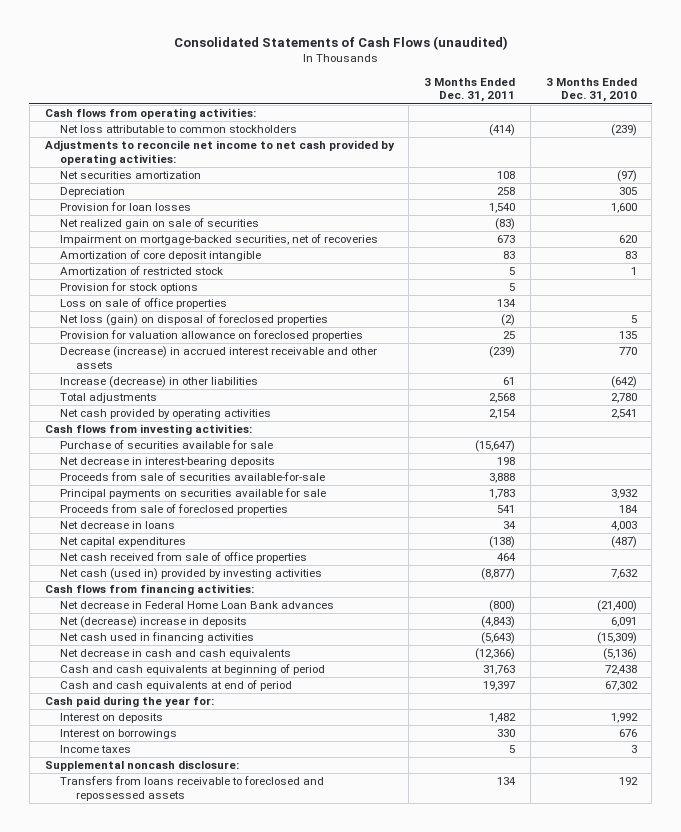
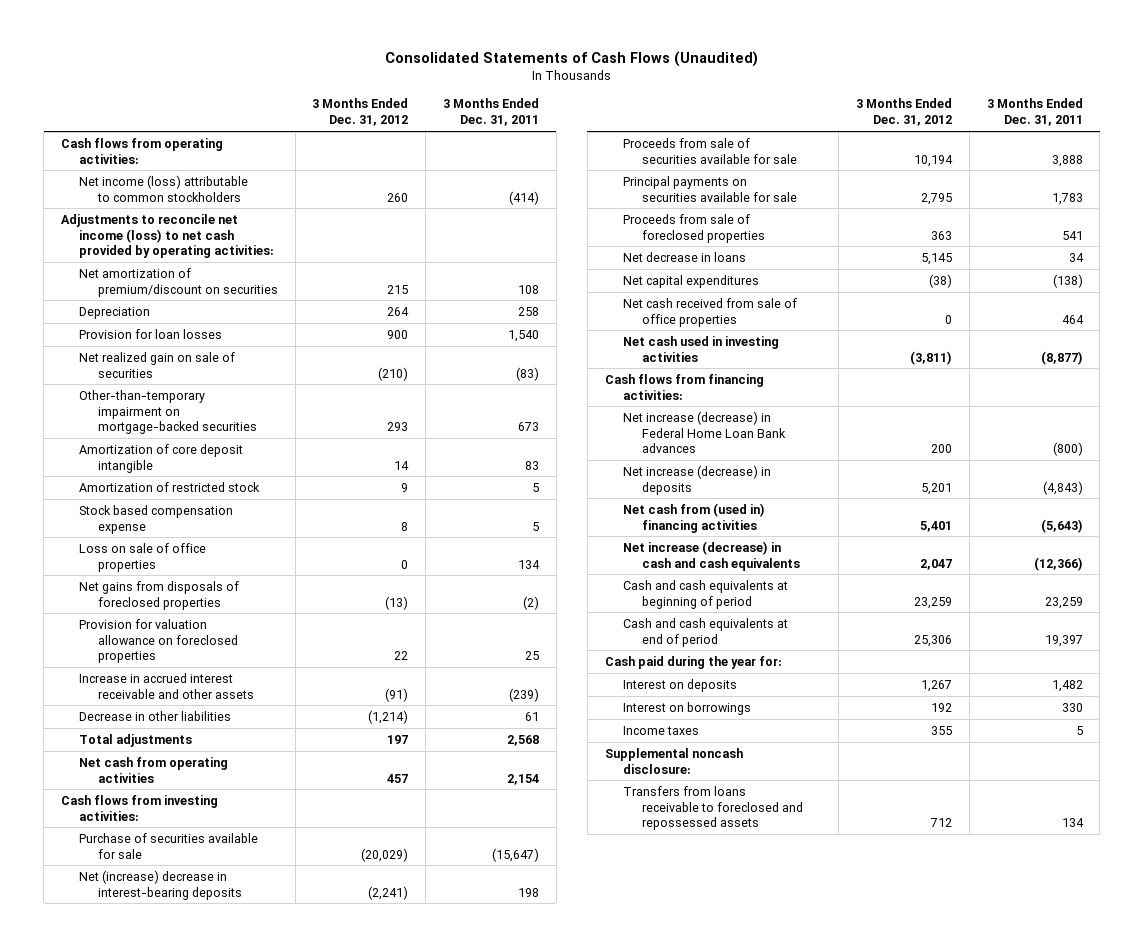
- Consolidated Statements of Cash Flows (unaudited)
+ Consolidated Statements of Cash Flows (Unaudited)
- | 3 Months Ended Dec. 31, 2011 | 3 Months Ended Dec. 31, 2010
+ | 3 Months Ended Dec. 31, 2012 | 3 Months Ended Dec. 31, 2011
- Net loss attributable to common stockholders | (414) | (239)
- Adjustments to reconcile net income to net cash provided by operating activities:
- Net securities amortization | 108 | (97)
+ Net income (loss) attributable to common stockholders | 260 | (414)
+ Adjustments to reconcile net income (loss) to net cash provided by operating activities:
+ Net amortization of premium/discount on securities | 215 | 108
- Impairment on mortgage-backed securities, net of recoveries | 673 | 620
+ Other-than-temporary impairment on mortgage-backed securities | 293 | 673
- Provision for stock options | 5 |
+ Stock based compensation expense | 8 | 5
- Net loss (gain) on disposal of foreclosed properties | (2) | 5
+ Net gains from disposals of foreclosed properties | (13) | (2)
- Decrease (increase) in accrued interest receivable and other assets | (239) | 770
- Increase (decrease) in other liabilities | 61 | (642)
+ Increase in accrued interest receivable and other assets | (91) | (239)
+ Decrease in other liabilities | (1,214) | 61
- Net cash provided by operating activities | 2,154 | 2,541
+ Net cash from operating activities | 457 | 2,154
- Net decrease in interest-bearing deposits | 198 |
- Proceeds from sale of securities available-for-sale | 3,888 |
+ Net (increase) decrease in interest-bearing deposits | (2,241) | 198
+ Proceeds from sale of securities available for sale | 10,194 | 3,888
- Net cash (used in) provided by investing activities | (8,877) | 7,632
+ Net cash used in investing activities | (3,811) | (8,877)
- Net decrease in Federal Home Loan Bank advances | (800) | (21,400)
- Net (decrease) increase in deposits | (4,843) | 6,091
- Net cash used in financing activities | (5,643) | (15,309)
- Net decrease in cash and cash equivalents | (12,366) | (5,136)
- Cash and cash equivalents at beginning of period | 31,763 | 72,438
+ Net increase (decrease) in Federal Home Loan Bank advances | 200 | (800)
+ Net increase (decrease) in deposits | 5,201 | (4,843)
+ Net cash from (used in) financing activities | 5,401 | (5,643)
+ Net increase (decrease) in cash and cash equivalents | 2,047 | (12,366)
+ Cash and cash equivalents at beginning of period | 23,259 | 23,259

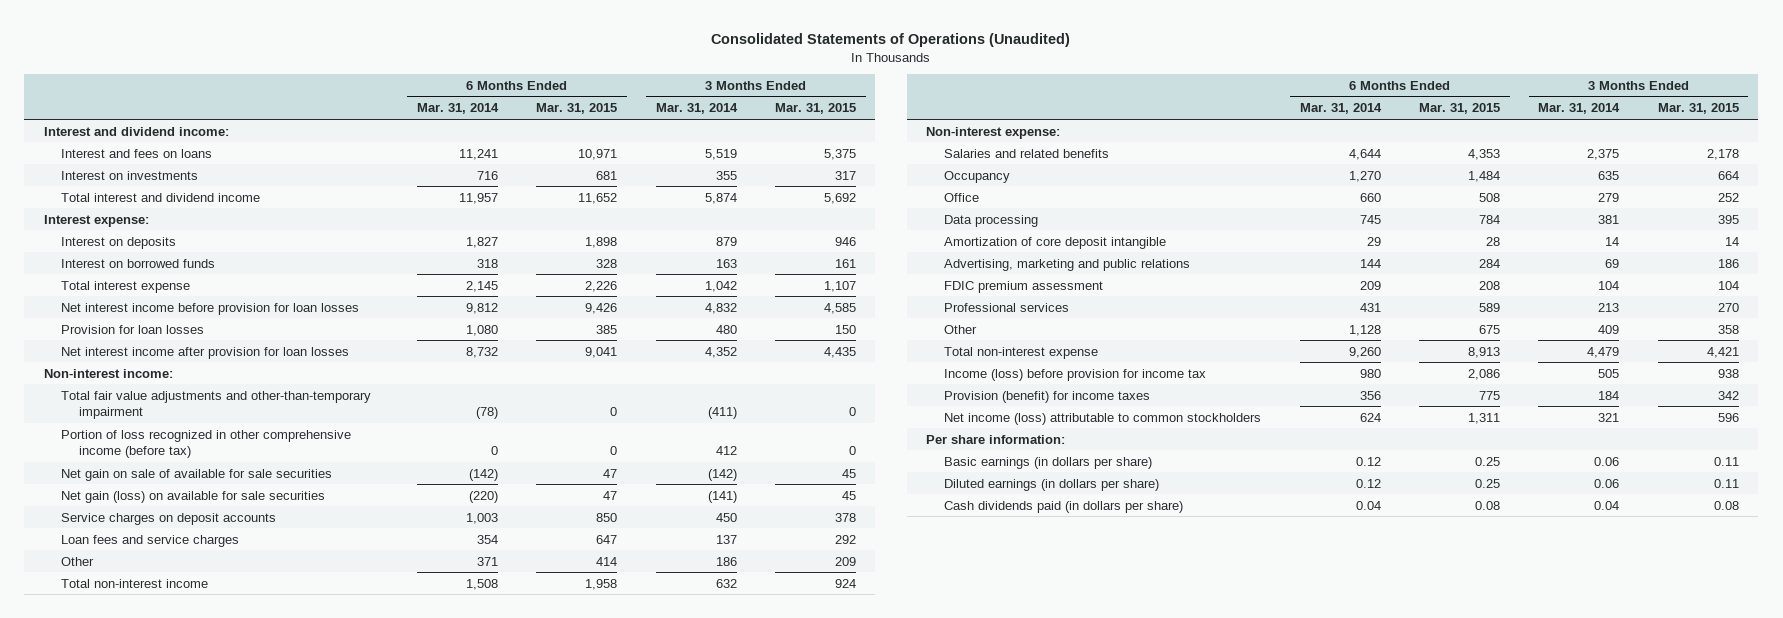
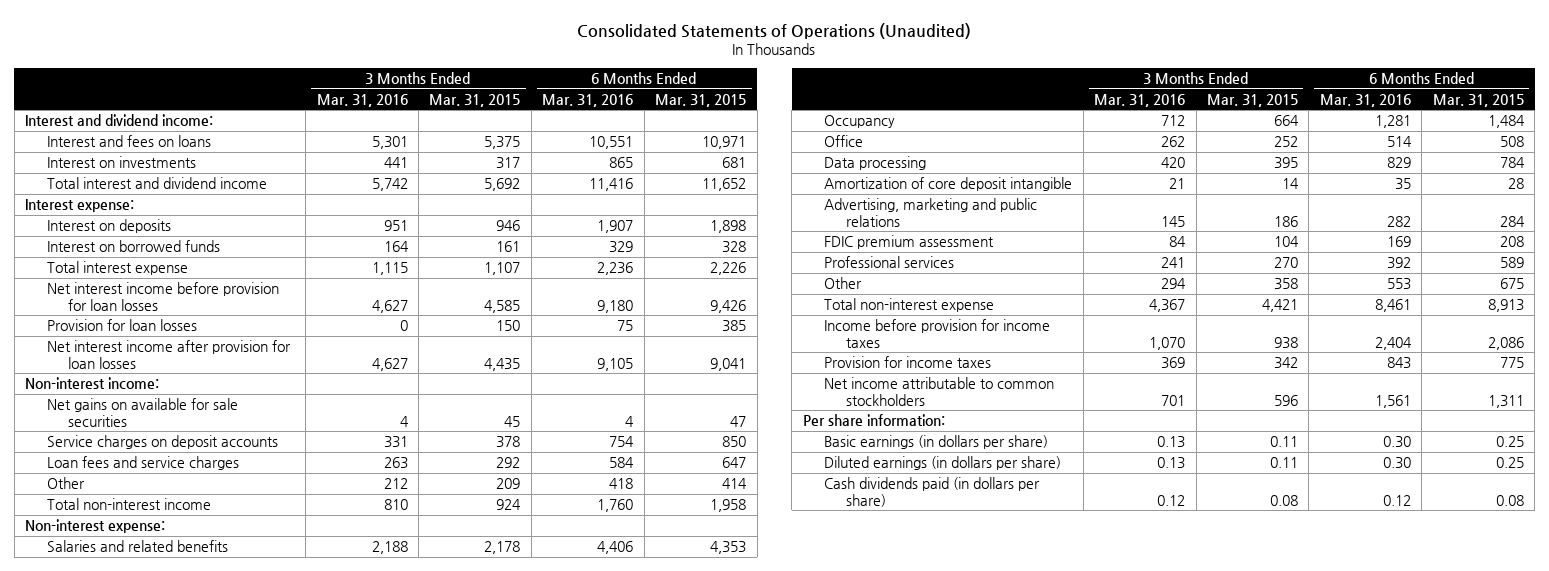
- | 6 Months Ended Mar. 31, 2014 | 6 Months Ended Mar. 31, 2015 | 3 Months Ended Mar. 31, 2014 | 3 Months Ended Mar. 31, 2015
+ | 3 Months Ended Mar. 31, 2016 | 3 Months Ended Mar. 31, 2015 | 6 Months Ended Mar. 31, 2016 | 6 Months Ended Mar. 31, 2015
- Total fair value adjustments and other-than-temporary impairment | (78) | 0 | (411) | 0
- Portion of loss recognized in other comprehensive income (before tax) | 0 | 0 | 412 | 0
- Net gain on sale of available for sale securities | (142) | 47 | (142) | 45
- Net gain (loss) on available for sale securities | (220) | 47 | (141) | 45
+ Net gains on available for sale securities | 4 | 45 | 4 | 47
- Income (loss) before provision for income tax | 980 | 2,086 | 505 | 938
- Provision (benefit) for income taxes | 356 | 775 | 184 | 342
- Net income (loss) attributable to common stockholders | 624 | 1,311 | 321 | 596
+ Income before provision for income taxes | 1,070 | 938 | 2,404 | 2,086
+ Provision for income taxes | 369 | 342 | 843 | 775
+ Net income attributable to common stockholders | 701 | 596 | 1,561 | 1,311

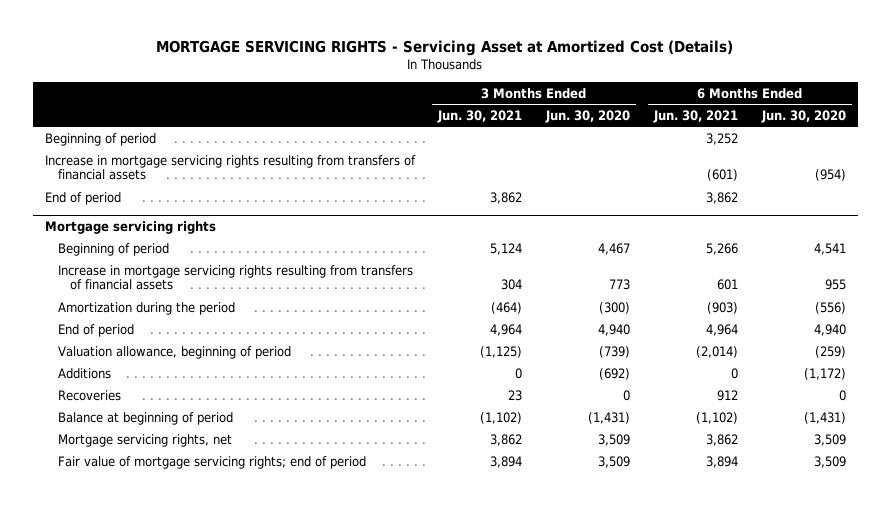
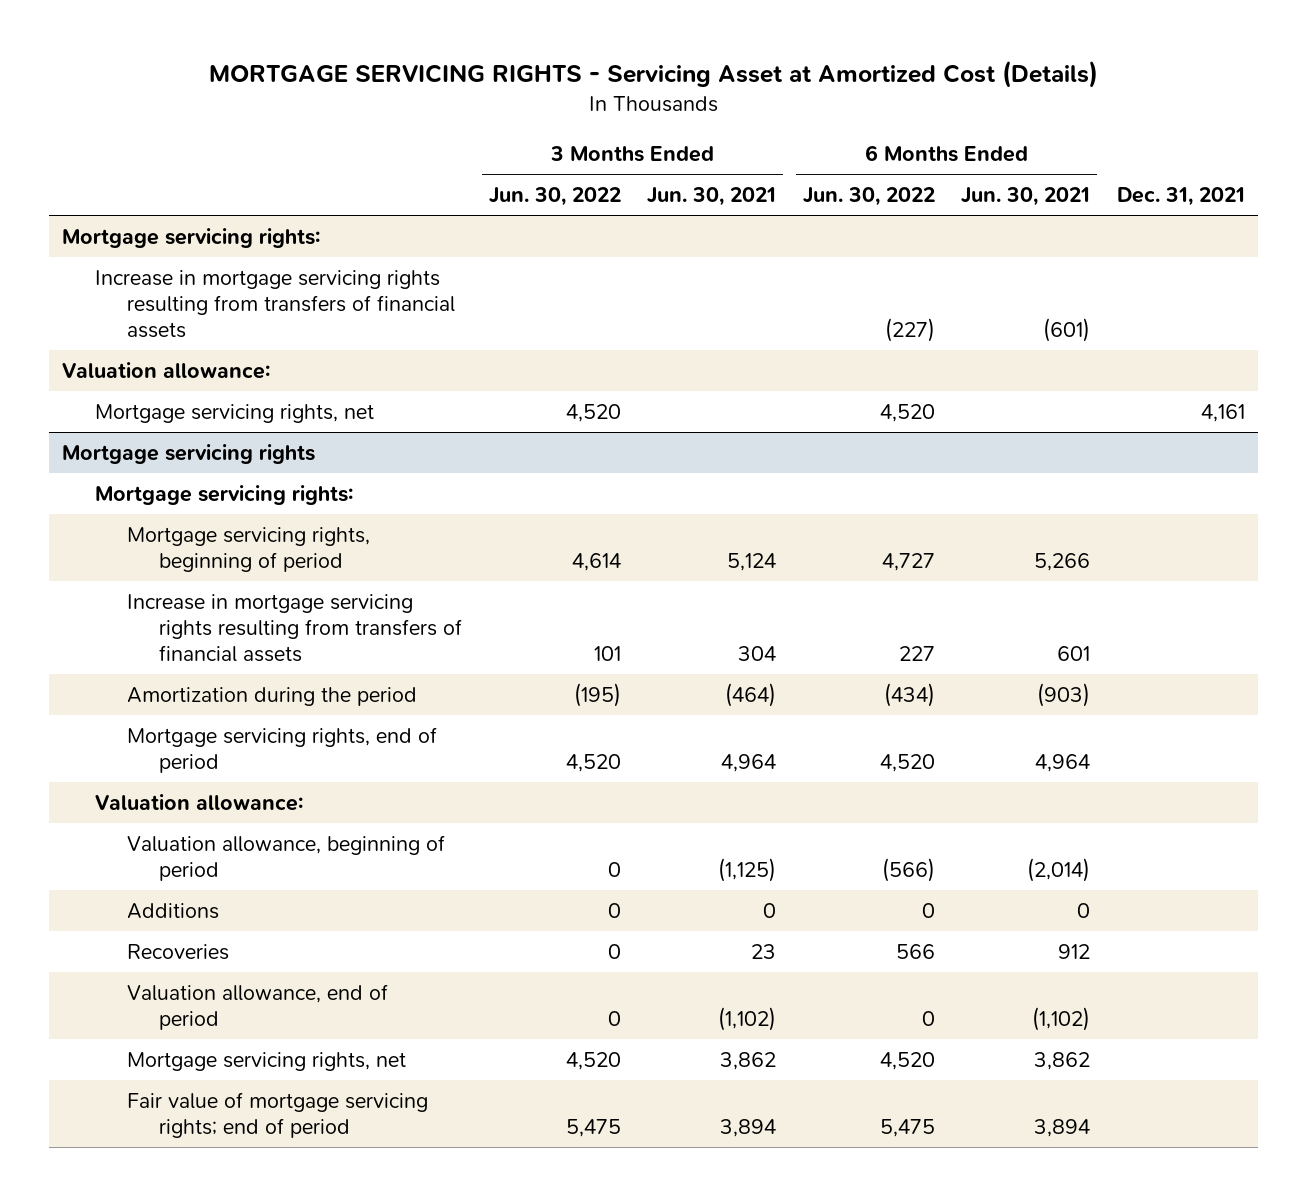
- | 3 Months Ended Jun. 30, 2021 | 3 Months Ended Jun. 30, 2020 | 6 Months Ended Jun. 30, 2021 | 6 Months Ended Jun. 30, 2020
+ | 3 Months Ended Jun. 30, 2022 | 3 Months Ended Jun. 30, 2021 | 6 Months Ended Jun. 30, 2022 | 6 Months Ended Jun. 30, 2021 | Dec. 31, 2021
- Beginning of period | | | 3,252 |
+ Mortgage servicing rights:
- End of period | 3,862 | | 3,862 |
+ Valuation allowance:
+ Mortgage servicing rights, net | 4,520 | | 4,520 | | 4,161
@ Mortgage servicing rights
- Beginning of period | 5,124 | 4,467 | 5,266 | 4,541
+ Mortgage servicing rights:
+ Mortgage servicing rights, beginning of period | 4,614 | 5,124 | 4,727 | 5,266 |
- End of period | 4,964 | 4,940 | 4,964 | 4,940
+ Mortgage servicing rights, end of period | 4,520 | 4,964 | 4,520 | 4,964 |
+ Valuation allowance:
- Balance at beginning of period | (1,102) | (1,431) | (1,102) | (1,431)
+ Valuation allowance, end of period | 0 | (1,102) | 0 | (1,102) |

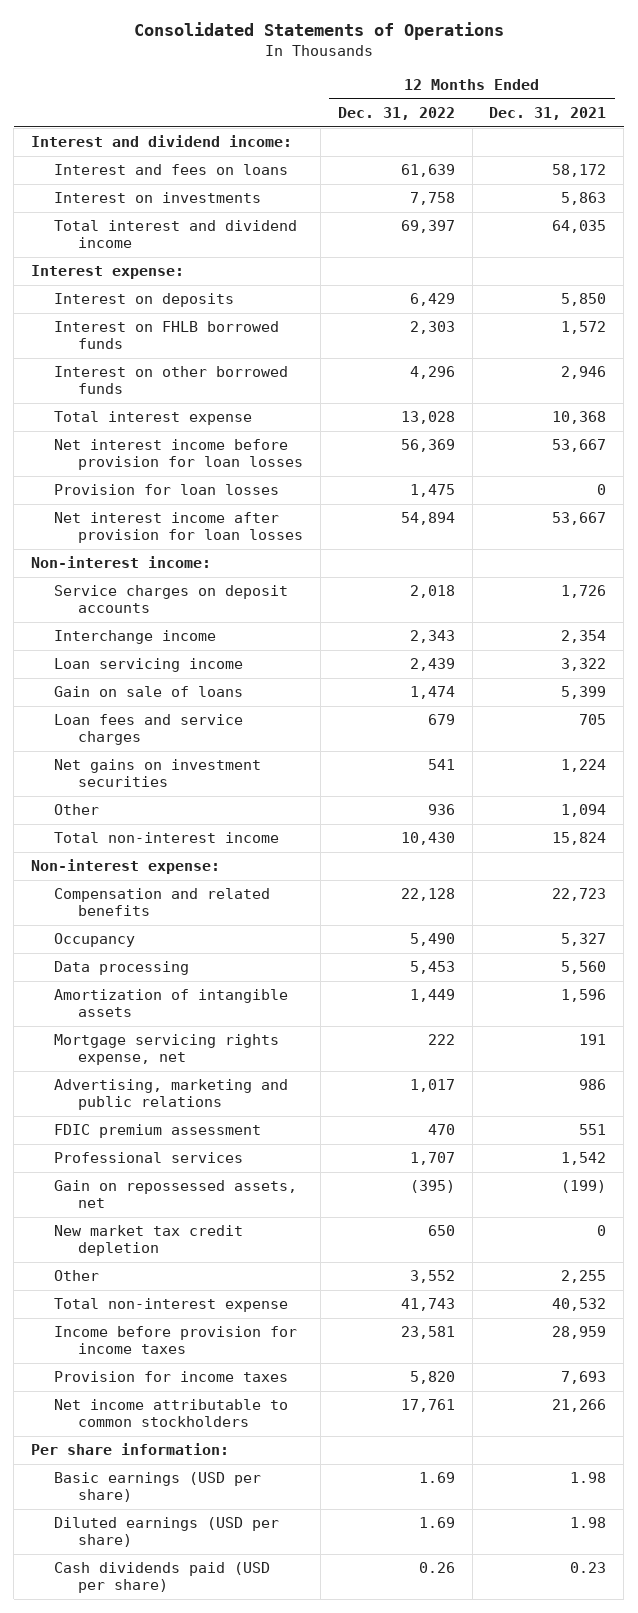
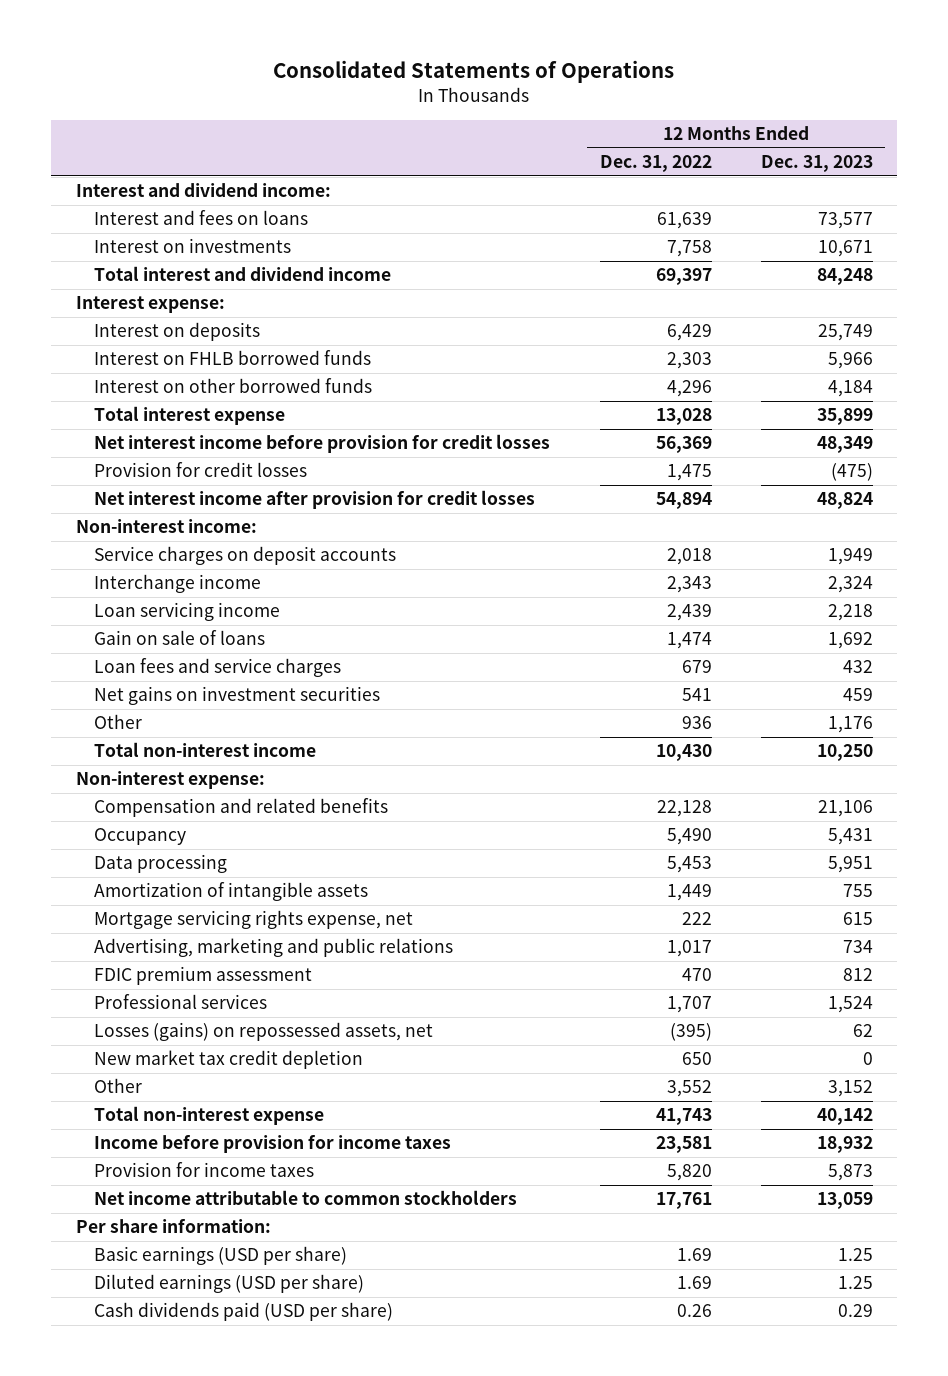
- | 12 Months Ended Dec. 31, 2022 | 12 Months Ended Dec. 31, 2021
+ | 12 Months Ended Dec. 31, 2022 | 12 Months Ended Dec. 31, 2023
- Net interest income before provision for loan losses | 56,369 | 53,667
- Provision for loan losses | 1,475 | 0
- Net interest income after provision for loan losses | 54,894 | 53,667
+ Net interest income before provision for credit losses | 56,369 | 48,349
+ Provision for credit losses | 1,475 | (475)
+ Net interest income after provision for credit losses | 54,894 | 48,824
- Gain on repossessed assets, net | (395) | (199)
+ Losses (gains) on repossessed assets, net | (395) | 62

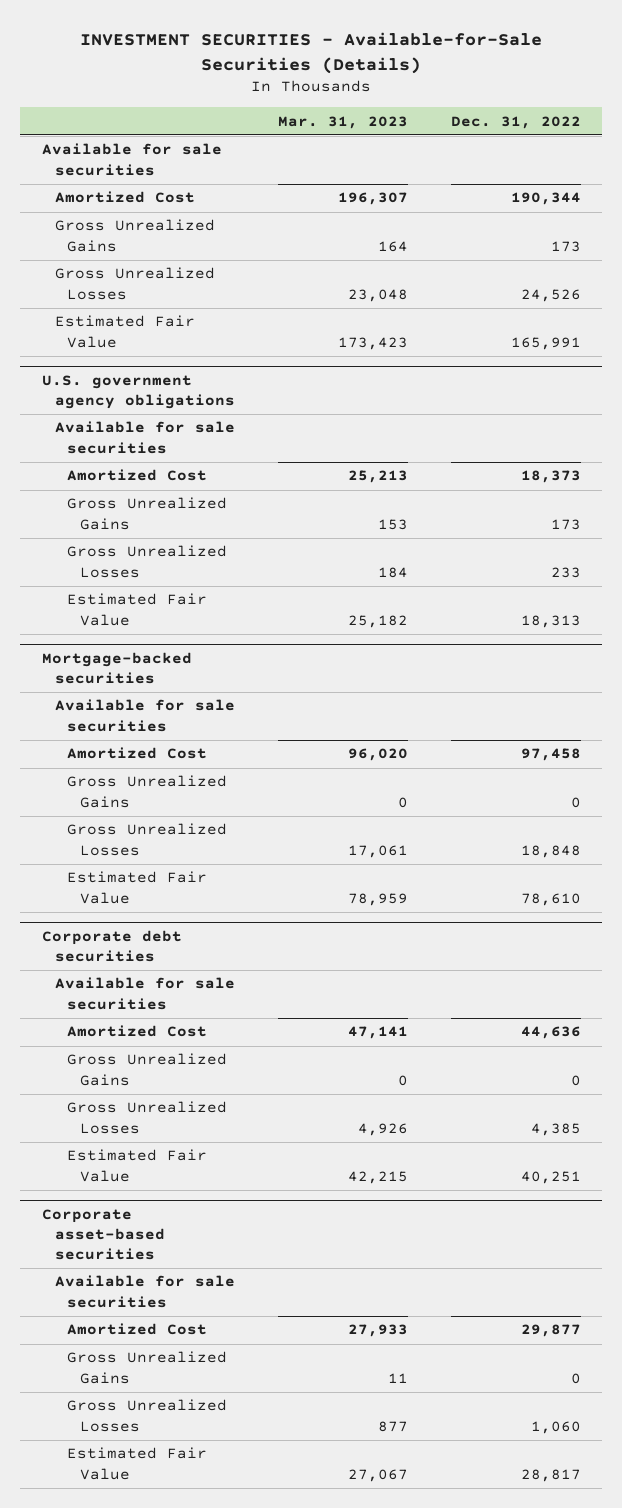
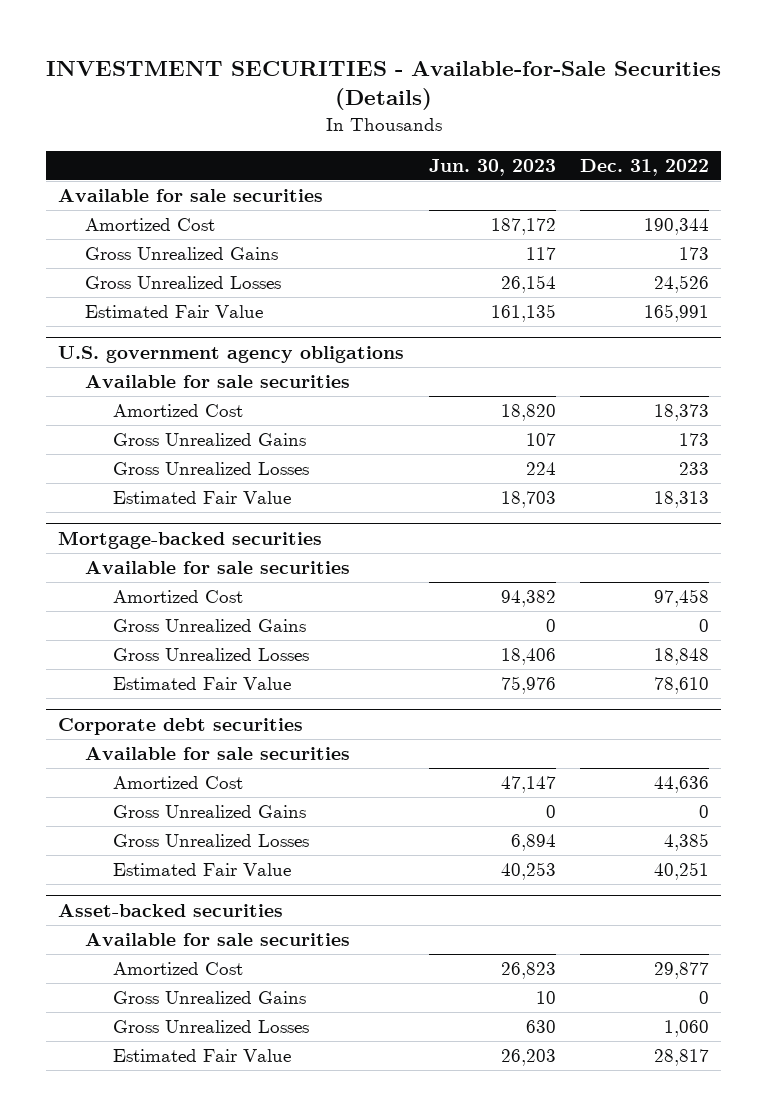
- | Mar. 31, 2023 | Dec. 31, 2022
+ | Jun. 30, 2023 | Dec. 31, 2022
- Corporate asset-based securities
+ Asset-backed securities

